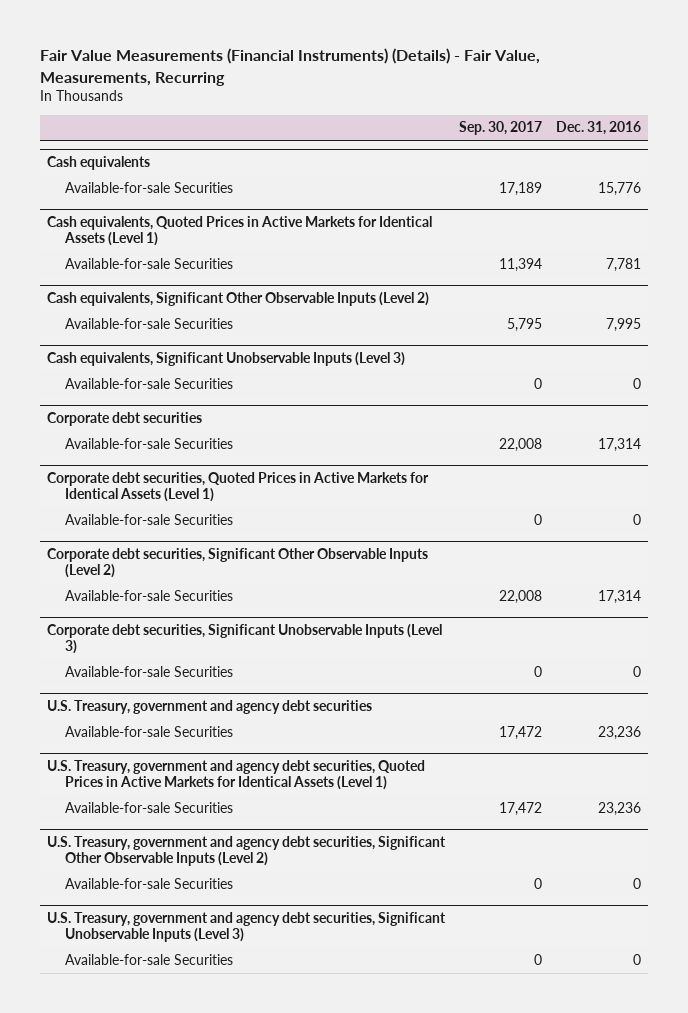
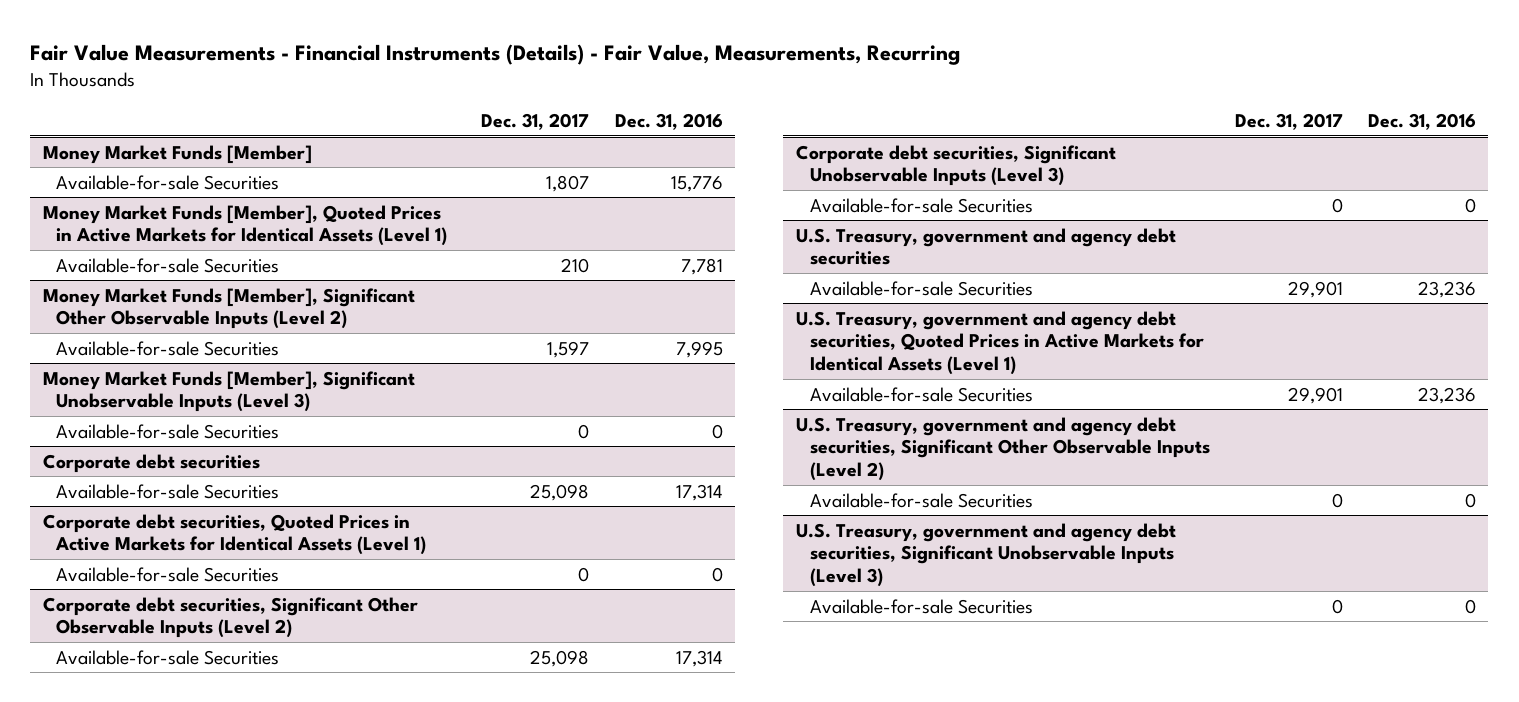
- Fair Value Measurements (Financial Instruments) (Details) - Fair Value, Measurements, Recurring
+ Fair Value Measurements - Financial Instruments (Details) - Fair Value, Measurements, Recurring
- | Sep. 30, 2017 | Dec. 31, 2016
+ | Dec. 31, 2017 | Dec. 31, 2016
- Cash equivalents
+ Money Market Funds [Member]
- Cash equivalents, Quoted Prices in Active Markets for Identical Assets (Level 1)
+ Money Market Funds [Member], Quoted Prices in Active Markets for Identical Assets (Level 1)
- Cash equivalents, Significant Other Observable Inputs (Level 2)
+ Money Market Funds [Member], Significant Other Observable Inputs (Level 2)
- Cash equivalents, Significant Unobservable Inputs (Level 3)
+ Money Market Funds [Member], Significant Unobservable Inputs (Level 3)

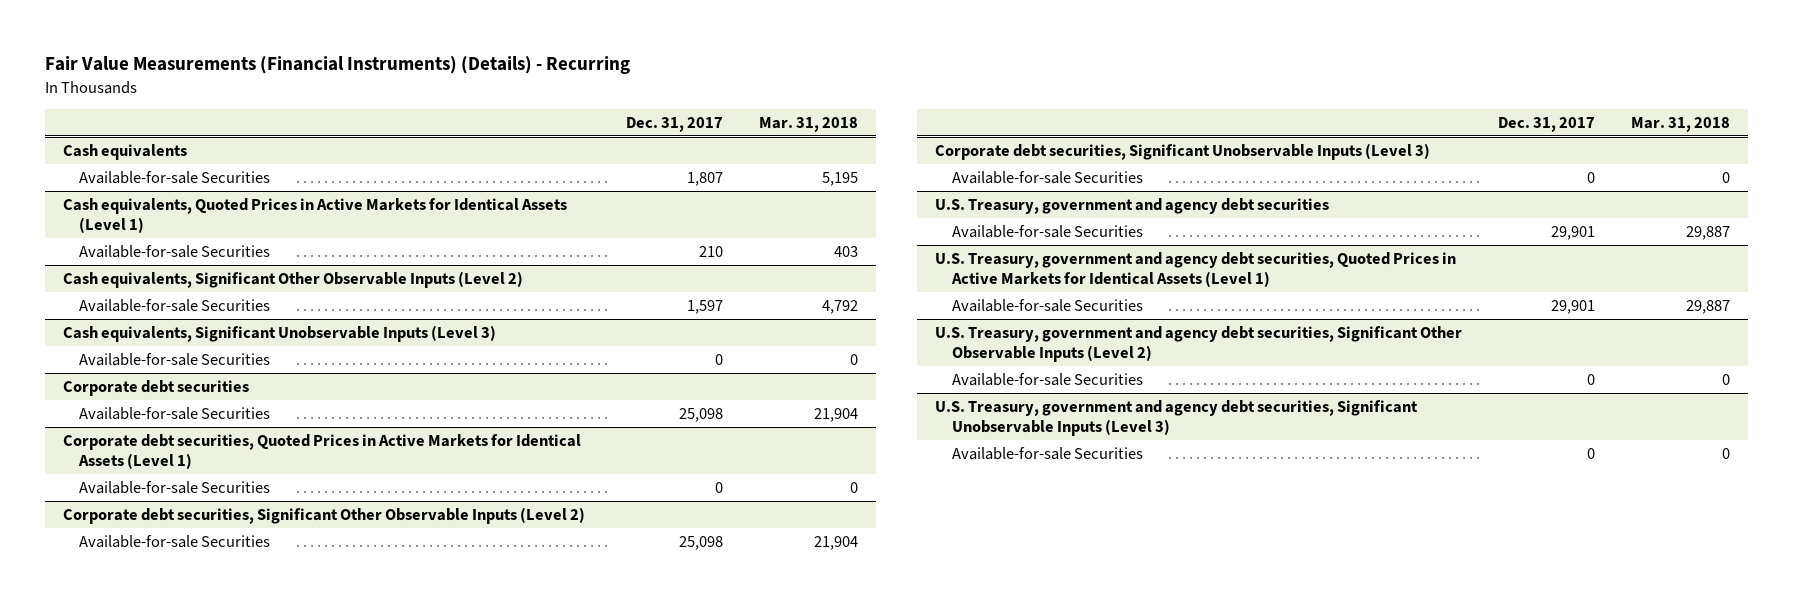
- Fair Value Measurements - Financial Instruments (Details) - Fair Value, Measurements, Recurring
+ Fair Value Measurements (Financial Instruments) (Details) - Recurring
- | Dec. 31, 2017 | Dec. 31, 2016
+ | Dec. 31, 2017 | Mar. 31, 2018
- Money Market Funds [Member]
+ Cash equivalents
- Money Market Funds [Member], Quoted Prices in Active Markets for Identical Assets (Level 1)
+ Cash equivalents, Quoted Prices in Active Markets for Identical Assets (Level 1)
- Money Market Funds [Member], Significant Other Observable Inputs (Level 2)
+ Cash equivalents, Significant Other Observable Inputs (Level 2)
- Money Market Funds [Member], Significant Unobservable Inputs (Level 3)
+ Cash equivalents, Significant Unobservable Inputs (Level 3)

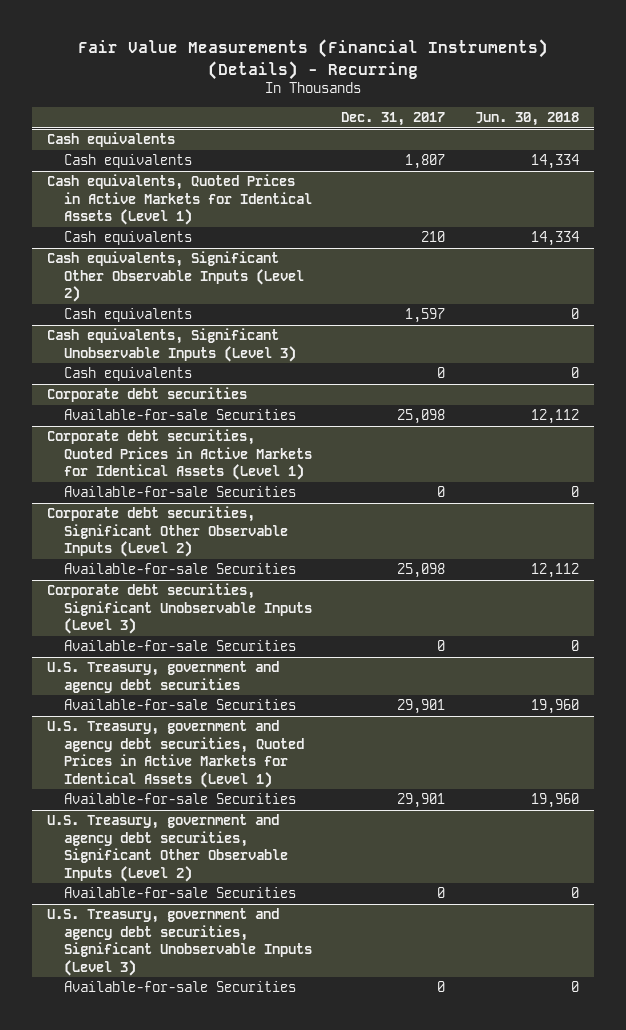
- | Dec. 31, 2017 | Mar. 31, 2018
+ | Dec. 31, 2017 | Jun. 30, 2018
@ Cash equivalents
- Available-for-sale Securities | 1,807 | 5,195
+ Cash equivalents | 1,807 | 14,334
@ Cash equivalents, Quoted Prices in Active Markets for Identical Assets (Level 1)
- Available-for-sale Securities | 210 | 403
+ Cash equivalents | 210 | 14,334
@ Cash equivalents, Significant Other Observable Inputs (Level 2)
- Available-for-sale Securities | 1,597 | 4,792
+ Cash equivalents | 1,597 | 0
@ Cash equivalents, Significant Unobservable Inputs (Level 3)
- Available-for-sale Securities | 0 | 0
+ Cash equivalents | 0 | 0

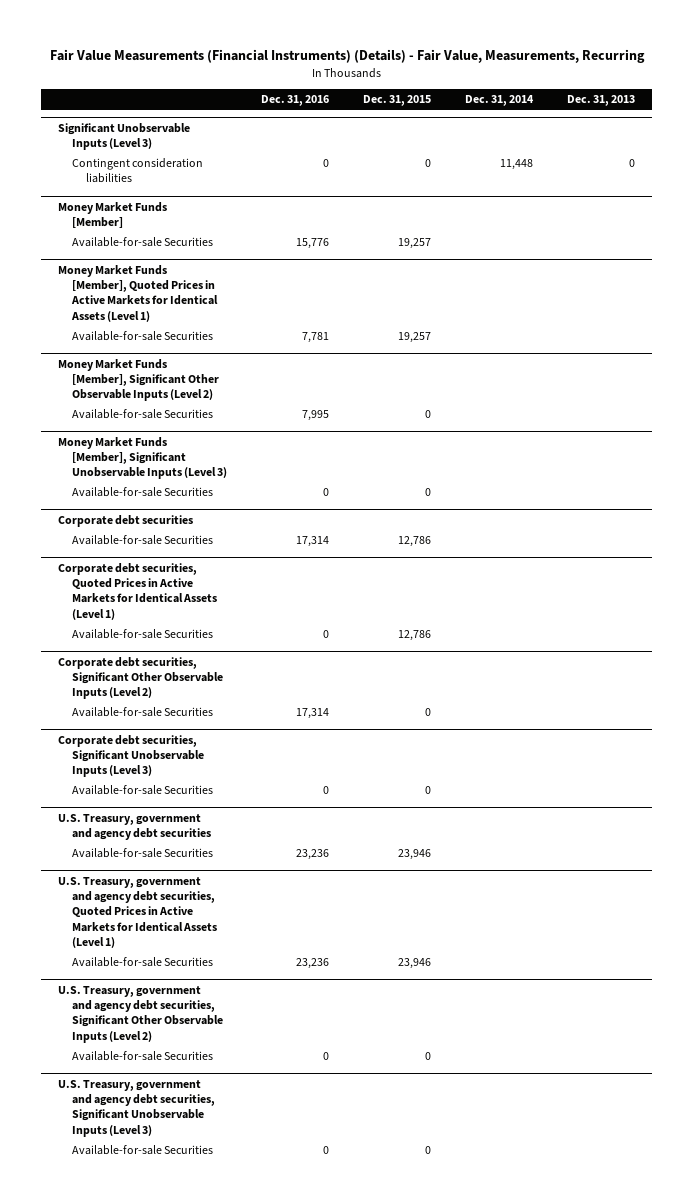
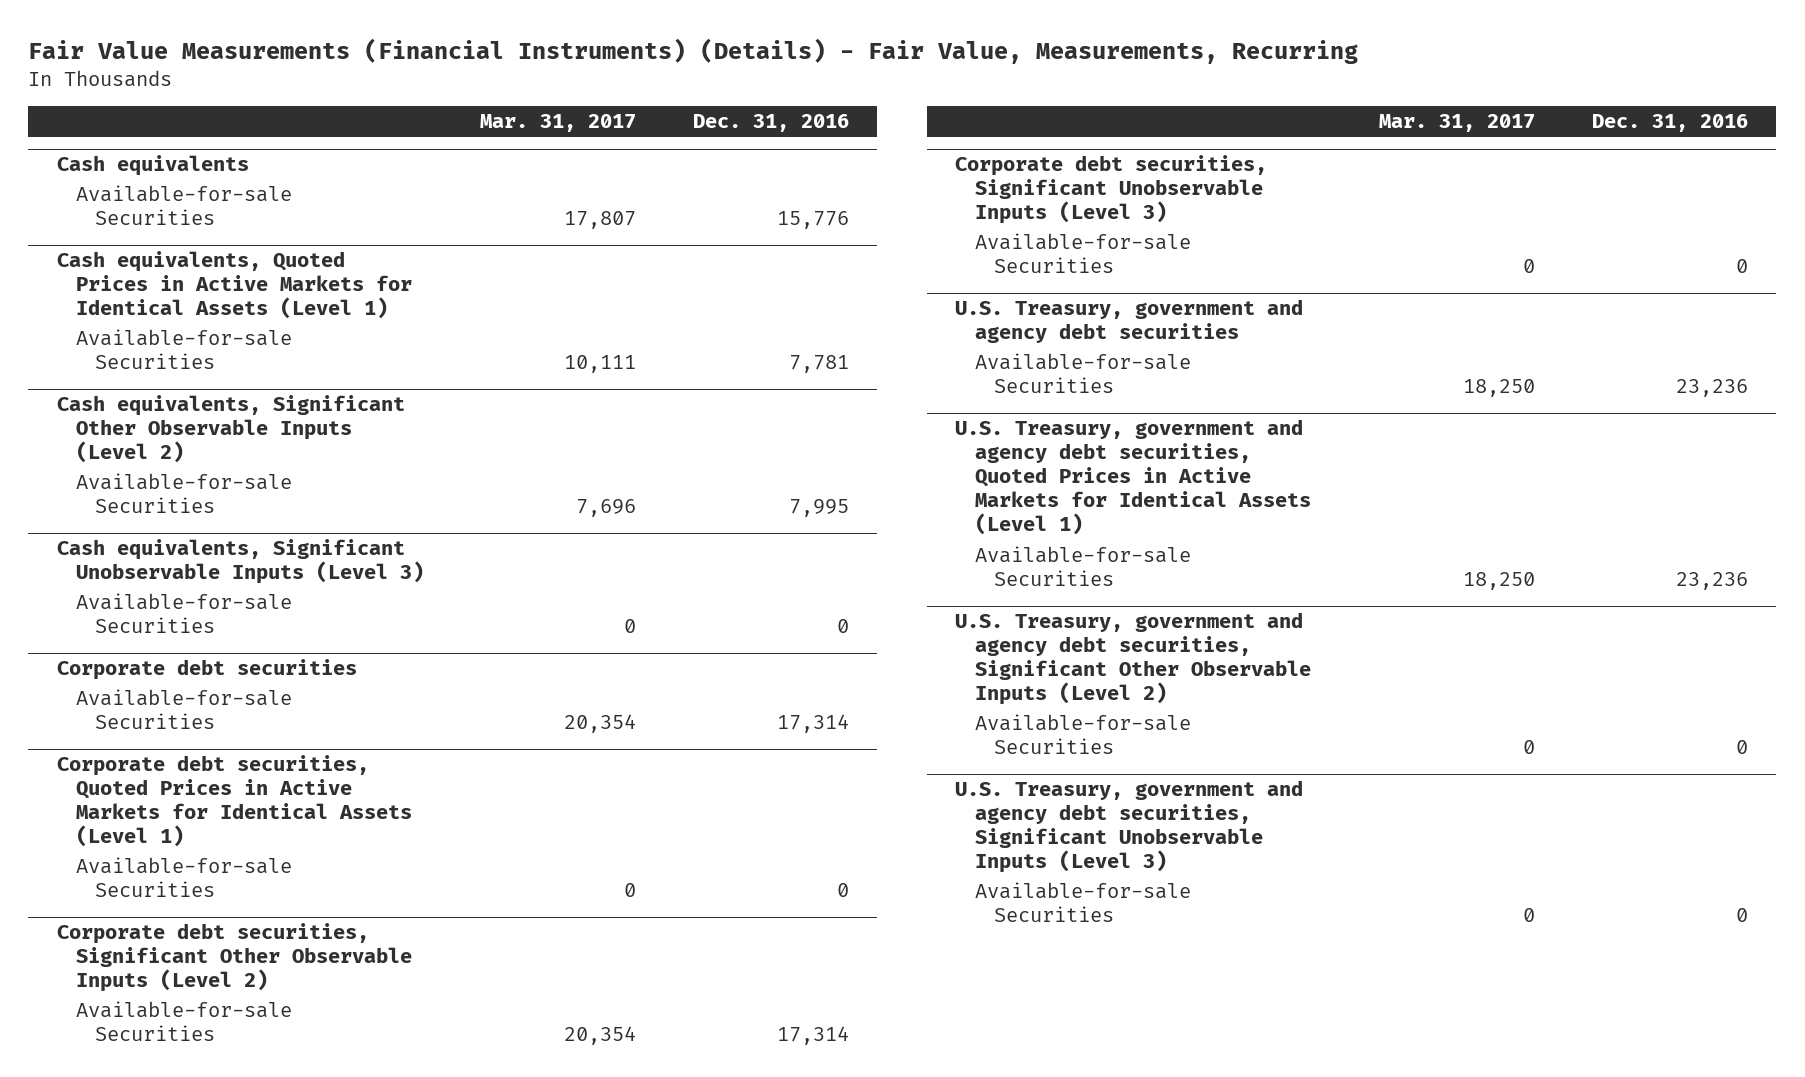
- | Dec. 31, 2016 | Dec. 31, 2015 | Dec. 31, 2014 | Dec. 31, 2013
+ | Mar. 31, 2017 | Dec. 31, 2016
- Significant Unobservable Inputs (Level 3)
- Contingent consideration liabilities | 0 | 0 | 11,448 | 0
- Money Market Funds [Member]
+ Cash equivalents
- Money Market Funds [Member], Quoted Prices in Active Markets for Identical Assets (Level 1)
+ Cash equivalents, Quoted Prices in Active Markets for Identical Assets (Level 1)
- Money Market Funds [Member], Significant Other Observable Inputs (Level 2)
+ Cash equivalents, Significant Other Observable Inputs (Level 2)
- Money Market Funds [Member], Significant Unobservable Inputs (Level 3)
+ Cash equivalents, Significant Unobservable Inputs (Level 3)

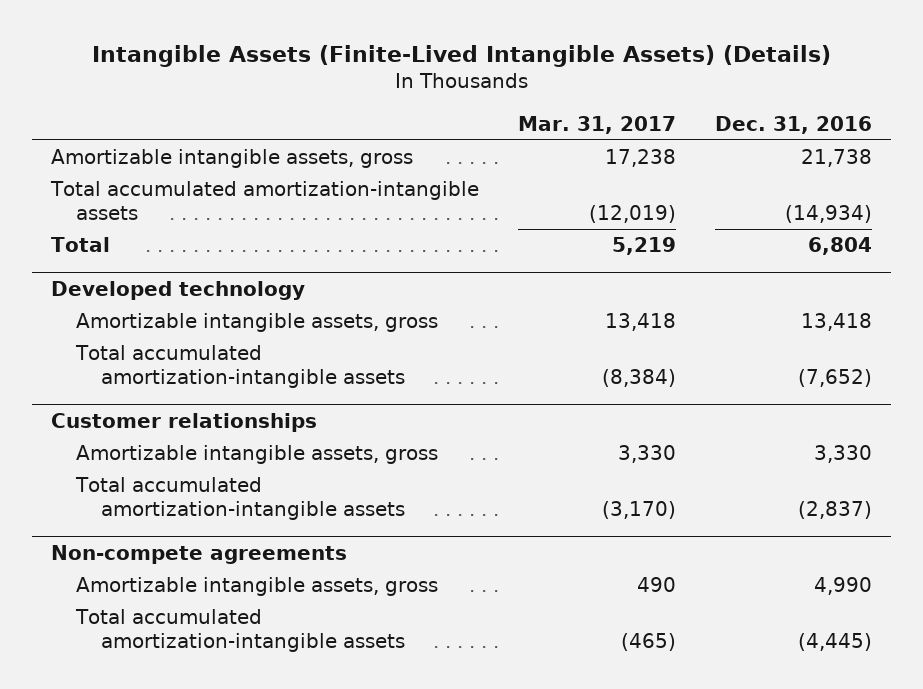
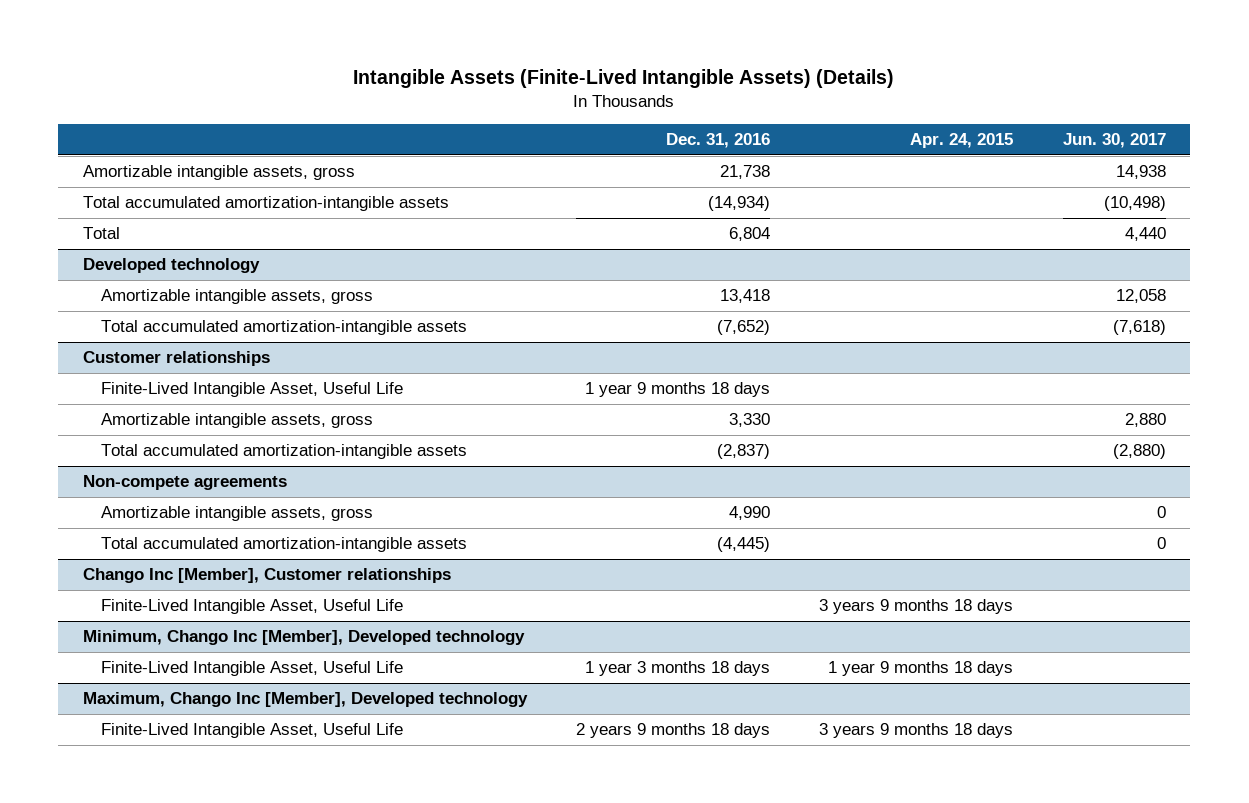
- | Mar. 31, 2017 | Dec. 31, 2016
+ | Dec. 31, 2016 | Apr. 24, 2015 | Jun. 30, 2017
@ Customer relationships
+ Finite-Lived Intangible Asset, Useful Life | 1 year 9 months 18 days | |
+ Chango Inc [Member], Customer relationships
+ Finite-Lived Intangible Asset, Useful Life | | 3 years 9 months 18 days |
+ Minimum, Chango Inc [Member], Developed technology
+ Finite-Lived Intangible Asset, Useful Life | 1 year 3 months 18 days | 1 year 9 months 18 days |
+ Maximum, Chango Inc [Member], Developed technology
+ Finite-Lived Intangible Asset, Useful Life | 2 years 9 months 18 days | 3 years 9 months 18 days |

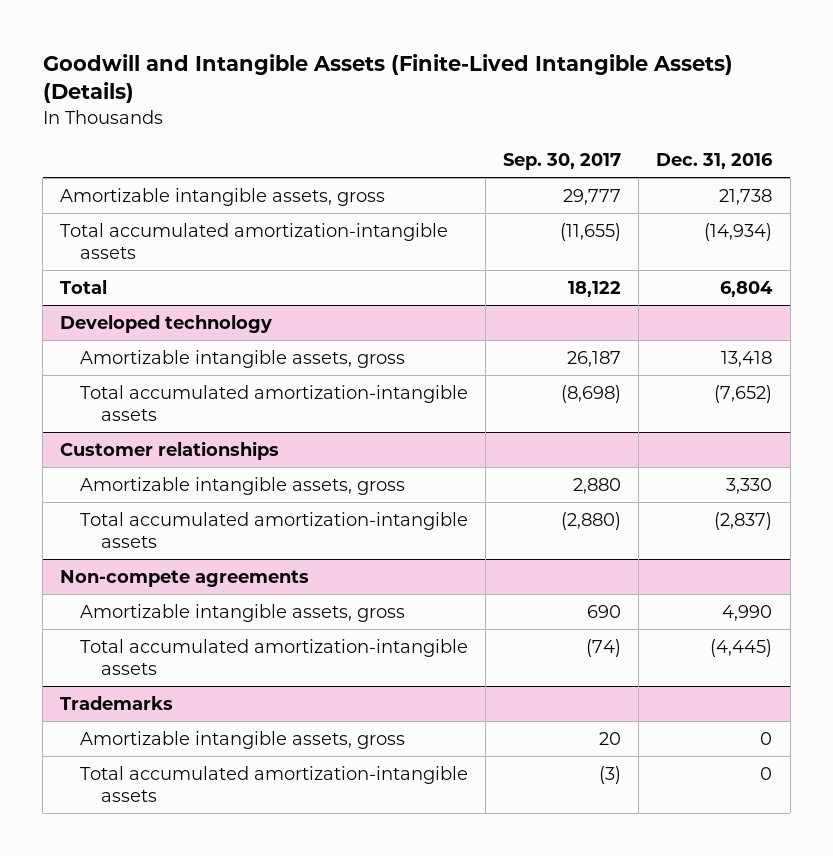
- Intangible Assets (Finite-Lived Intangible Assets) (Details)
+ Goodwill and Intangible Assets (Finite-Lived Intangible Assets) (Details)
- | Dec. 31, 2016 | Apr. 24, 2015 | Jun. 30, 2017
+ | Sep. 30, 2017 | Dec. 31, 2016
@ Customer relationships
- Finite-Lived Intangible Asset, Useful Life | 1 year 9 months 18 days | |
- Chango Inc [Member], Customer relationships
- Finite-Lived Intangible Asset, Useful Life | | 3 years 9 months 18 days |
- Minimum, Chango Inc [Member], Developed technology
- Finite-Lived Intangible Asset, Useful Life | 1 year 3 months 18 days | 1 year 9 months 18 days |
- Maximum, Chango Inc [Member], Developed technology
- Finite-Lived Intangible Asset, Useful Life | 2 years 9 months 18 days | 3 years 9 months 18 days |
+ Trademarks
+ Amortizable intangible assets, gross | 20 | 0
+ Total accumulated amortization-intangible assets | (3) | 0

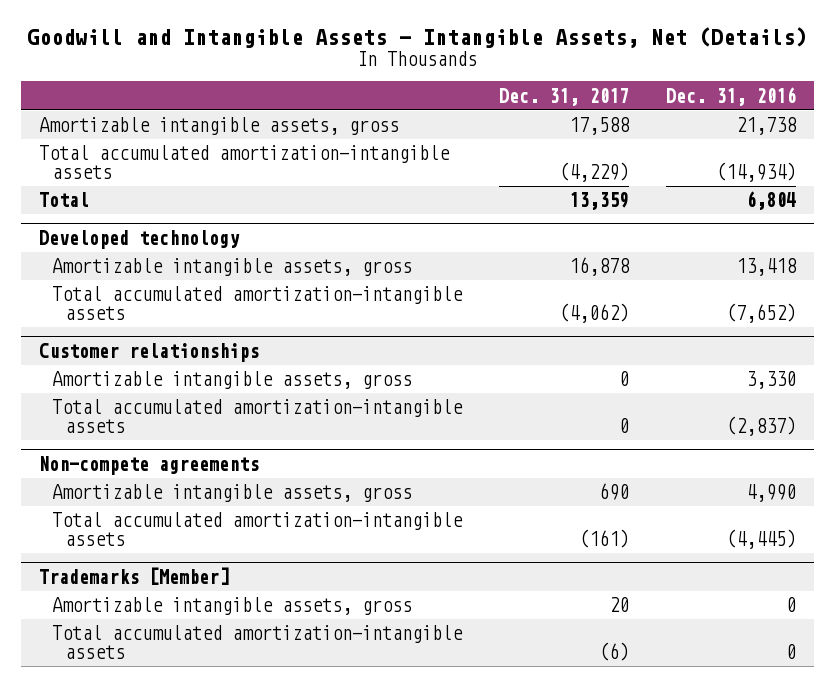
- Goodwill and Intangible Assets (Finite-Lived Intangible Assets) (Details)
+ Goodwill and Intangible Assets - Intangible Assets, Net (Details)
- | Sep. 30, 2017 | Dec. 31, 2016
+ | Dec. 31, 2017 | Dec. 31, 2016
- Trademarks
+ Trademarks [Member]

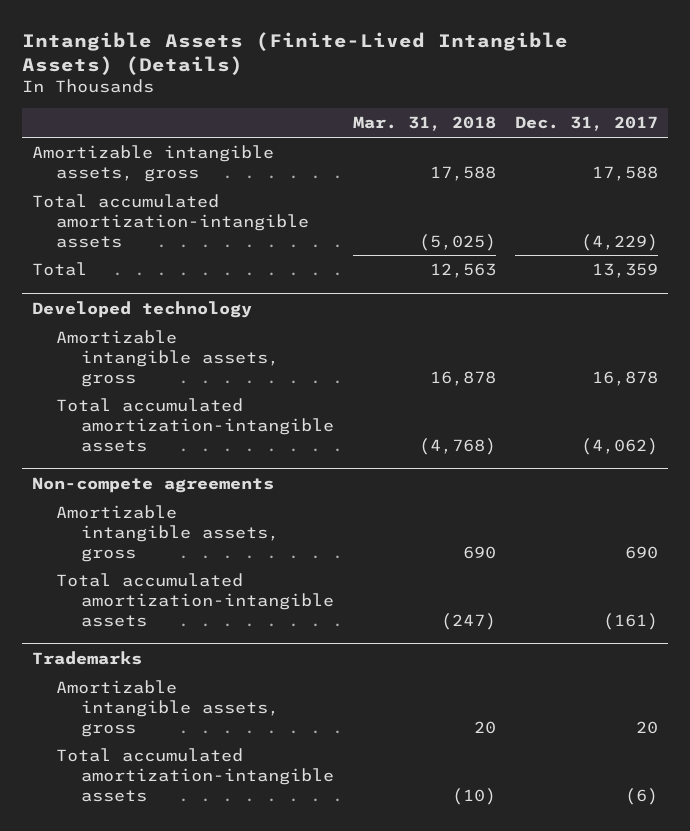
- Goodwill and Intangible Assets - Intangible Assets, Net (Details)
+ Intangible Assets (Finite-Lived Intangible Assets) (Details)
- | Dec. 31, 2017 | Dec. 31, 2016
+ | Mar. 31, 2018 | Dec. 31, 2017
- Customer relationships
- Amortizable intangible assets, gross | 0 | 3,330
- Total accumulated amortization-intangible assets | 0 | (2,837)
- Trademarks [Member]
+ Trademarks

